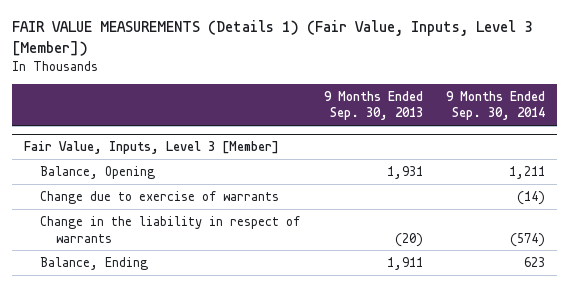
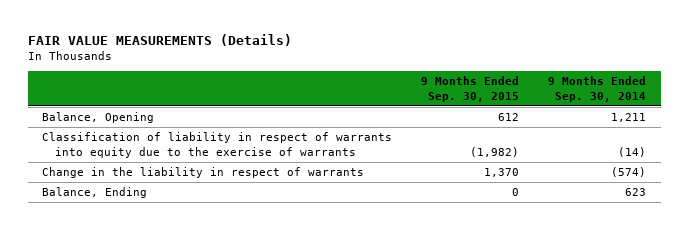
- FAIR VALUE MEASUREMENTS (Details 1) (Fair Value, Inputs, Level 3 [Member])
+ FAIR VALUE MEASUREMENTS (Details)
- | 9 Months Ended Sep. 30, 2013 | 9 Months Ended Sep. 30, 2014
+ | 9 Months Ended Sep. 30, 2015 | 9 Months Ended Sep. 30, 2014
- Fair Value, Inputs, Level 3 [Member]
- Change due to exercise of warrants | | (14)
+ Classification of liability in respect of warrants into equity due to the exercise of warrants | (1,982) | (14)

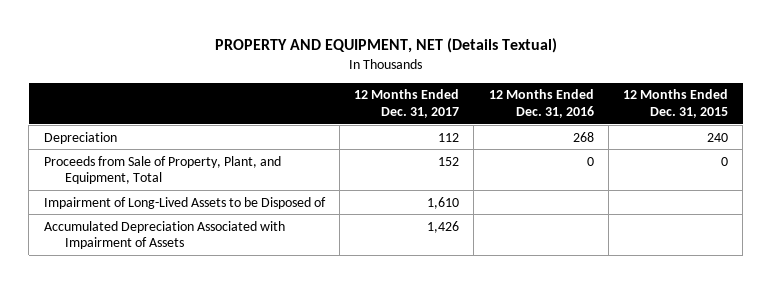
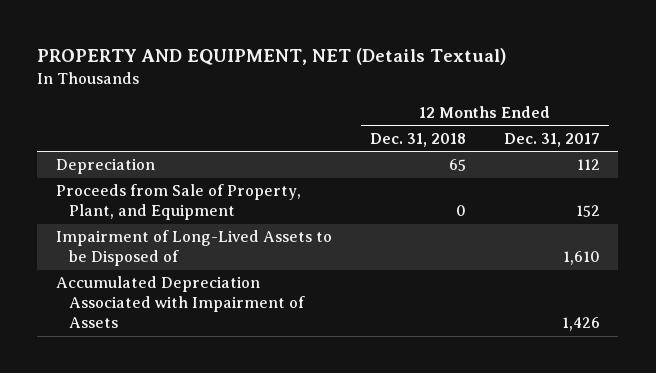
- | 12 Months Ended Dec. 31, 2017 | 12 Months Ended Dec. 31, 2016 | 12 Months Ended Dec. 31, 2015
+ | 12 Months Ended Dec. 31, 2018 | 12 Months Ended Dec. 31, 2017
- Proceeds from Sale of Property, Plant, and Equipment, Total | 152 | 0 | 0
+ Proceeds from Sale of Property, Plant, and Equipment | 0 | 152

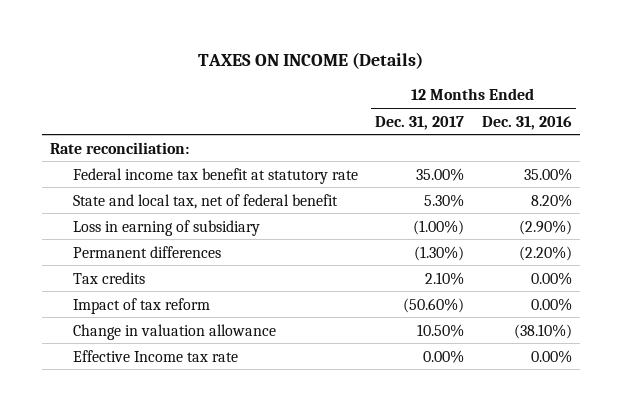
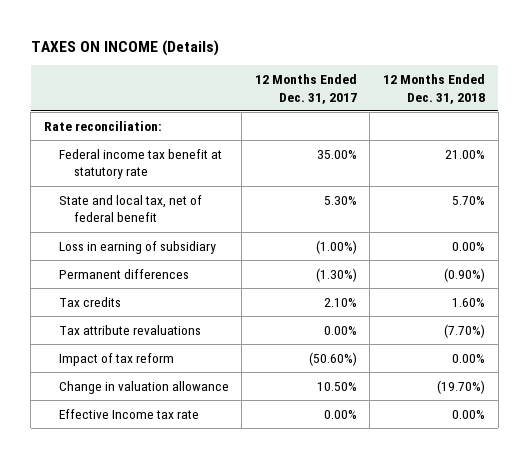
- | 12 Months Ended Dec. 31, 2017 | 12 Months Ended Dec. 31, 2016
+ | 12 Months Ended Dec. 31, 2017 | 12 Months Ended Dec. 31, 2018
+ Tax attribute revaluations | 0.00% | (7.70%)

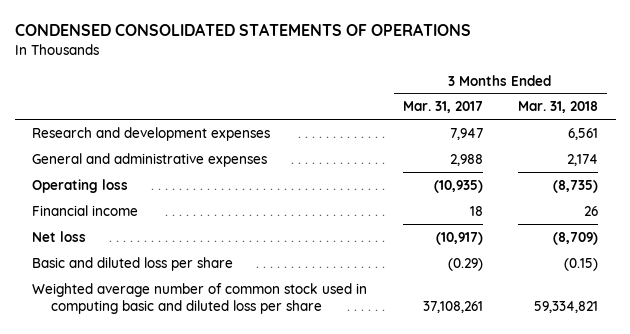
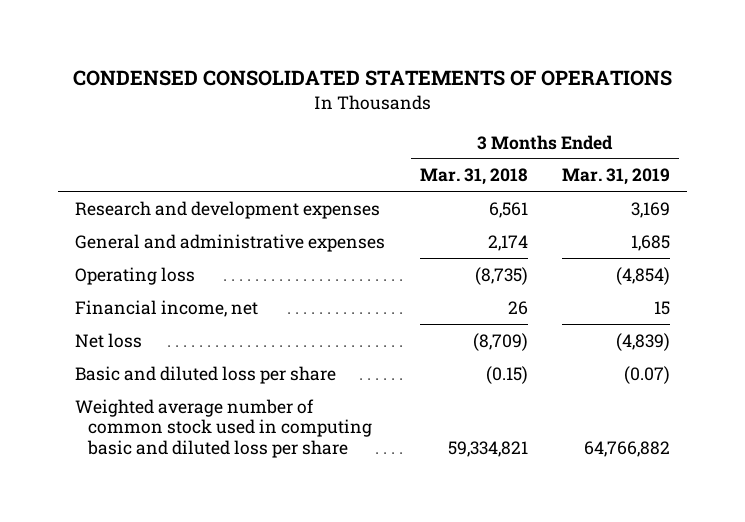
- | 3 Months Ended Mar. 31, 2017 | 3 Months Ended Mar. 31, 2018
+ | 3 Months Ended Mar. 31, 2018 | 3 Months Ended Mar. 31, 2019
- Financial income | 18 | 26
+ Financial income, net | 26 | 15

